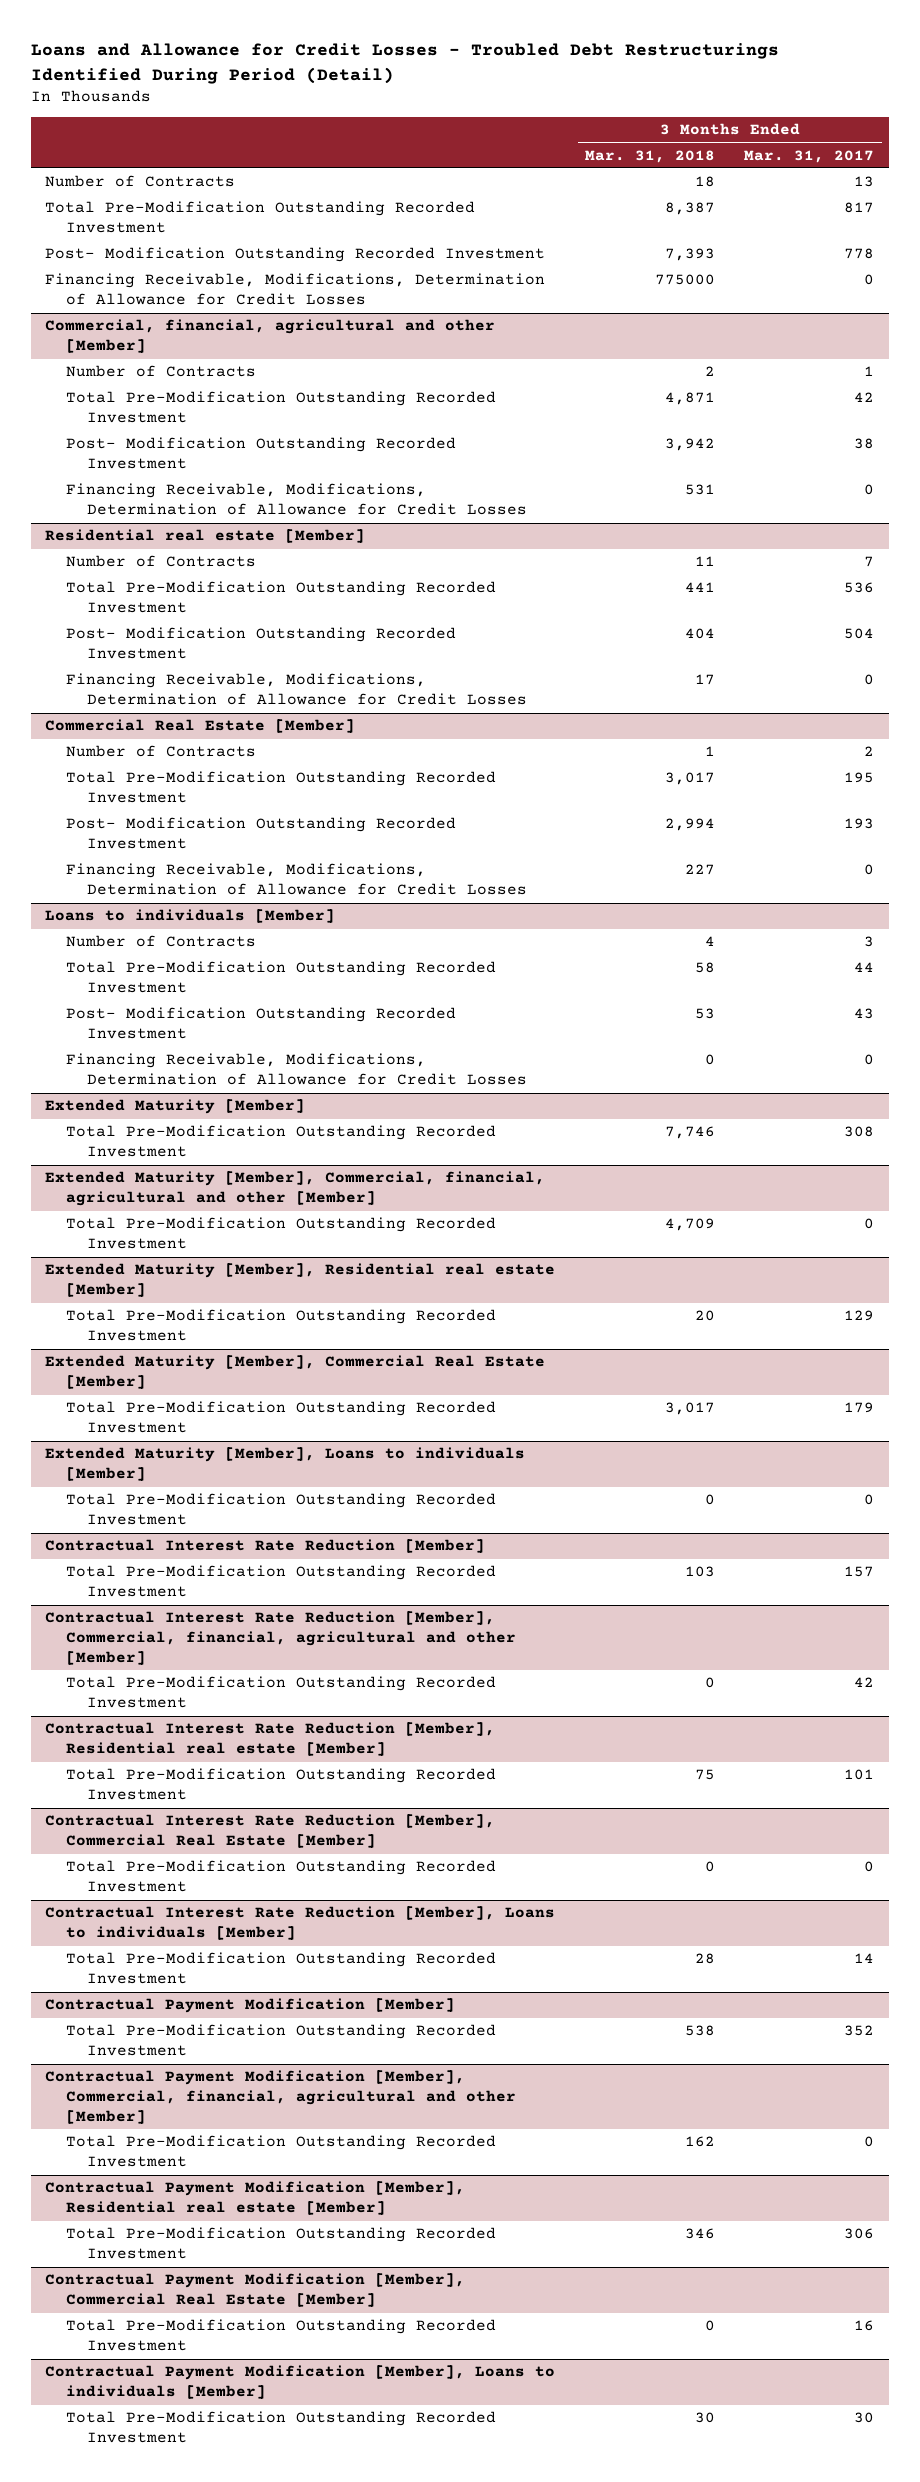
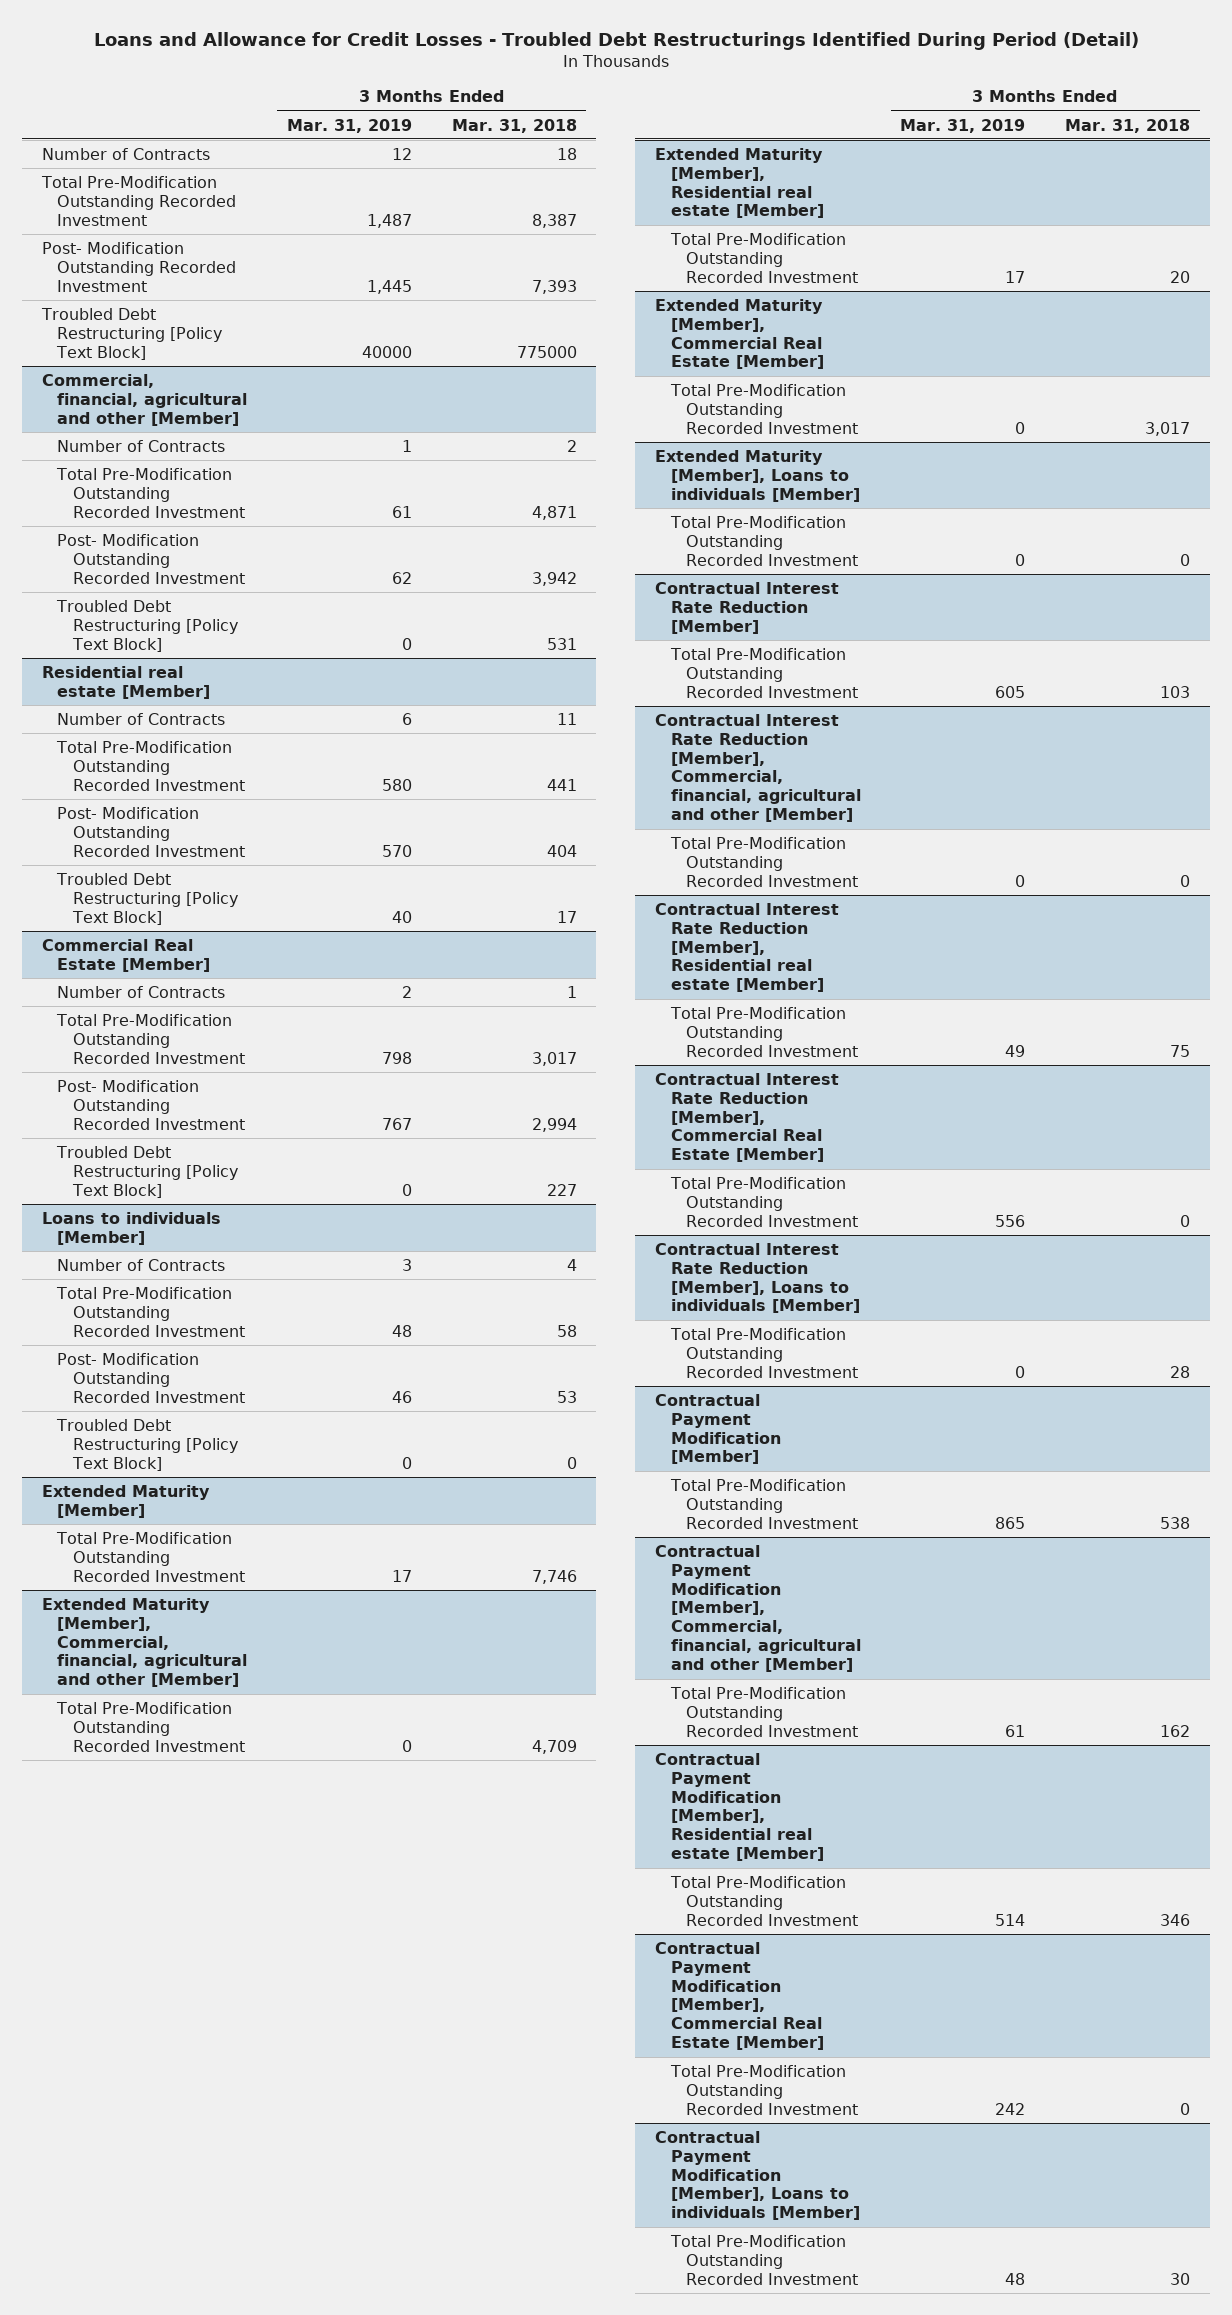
- | 3 Months Ended Mar. 31, 2018 | 3 Months Ended Mar. 31, 2017
+ | 3 Months Ended Mar. 31, 2019 | 3 Months Ended Mar. 31, 2018
- Financing Receivable, Modifications, Determination of Allowance for Credit Losses | 775000 | 0
+ Troubled Debt Restructuring [Policy Text Block] | 40000 | 775000
@ Commercial, financial, agricultural and other [Member]
- Financing Receivable, Modifications, Determination of Allowance for Credit Losses | 531 | 0
+ Troubled Debt Restructuring [Policy Text Block] | 0 | 531
@ Residential real estate [Member]
- Financing Receivable, Modifications, Determination of Allowance for Credit Losses | 17 | 0
+ Troubled Debt Restructuring [Policy Text Block] | 40 | 17
@ Commercial Real Estate [Member]
- Financing Receivable, Modifications, Determination of Allowance for Credit Losses | 227 | 0
+ Troubled Debt Restructuring [Policy Text Block] | 0 | 227
@ Loans to individuals [Member]
- Financing Receivable, Modifications, Determination of Allowance for Credit Losses | 0 | 0
+ Troubled Debt Restructuring [Policy Text Block] | 0 | 0

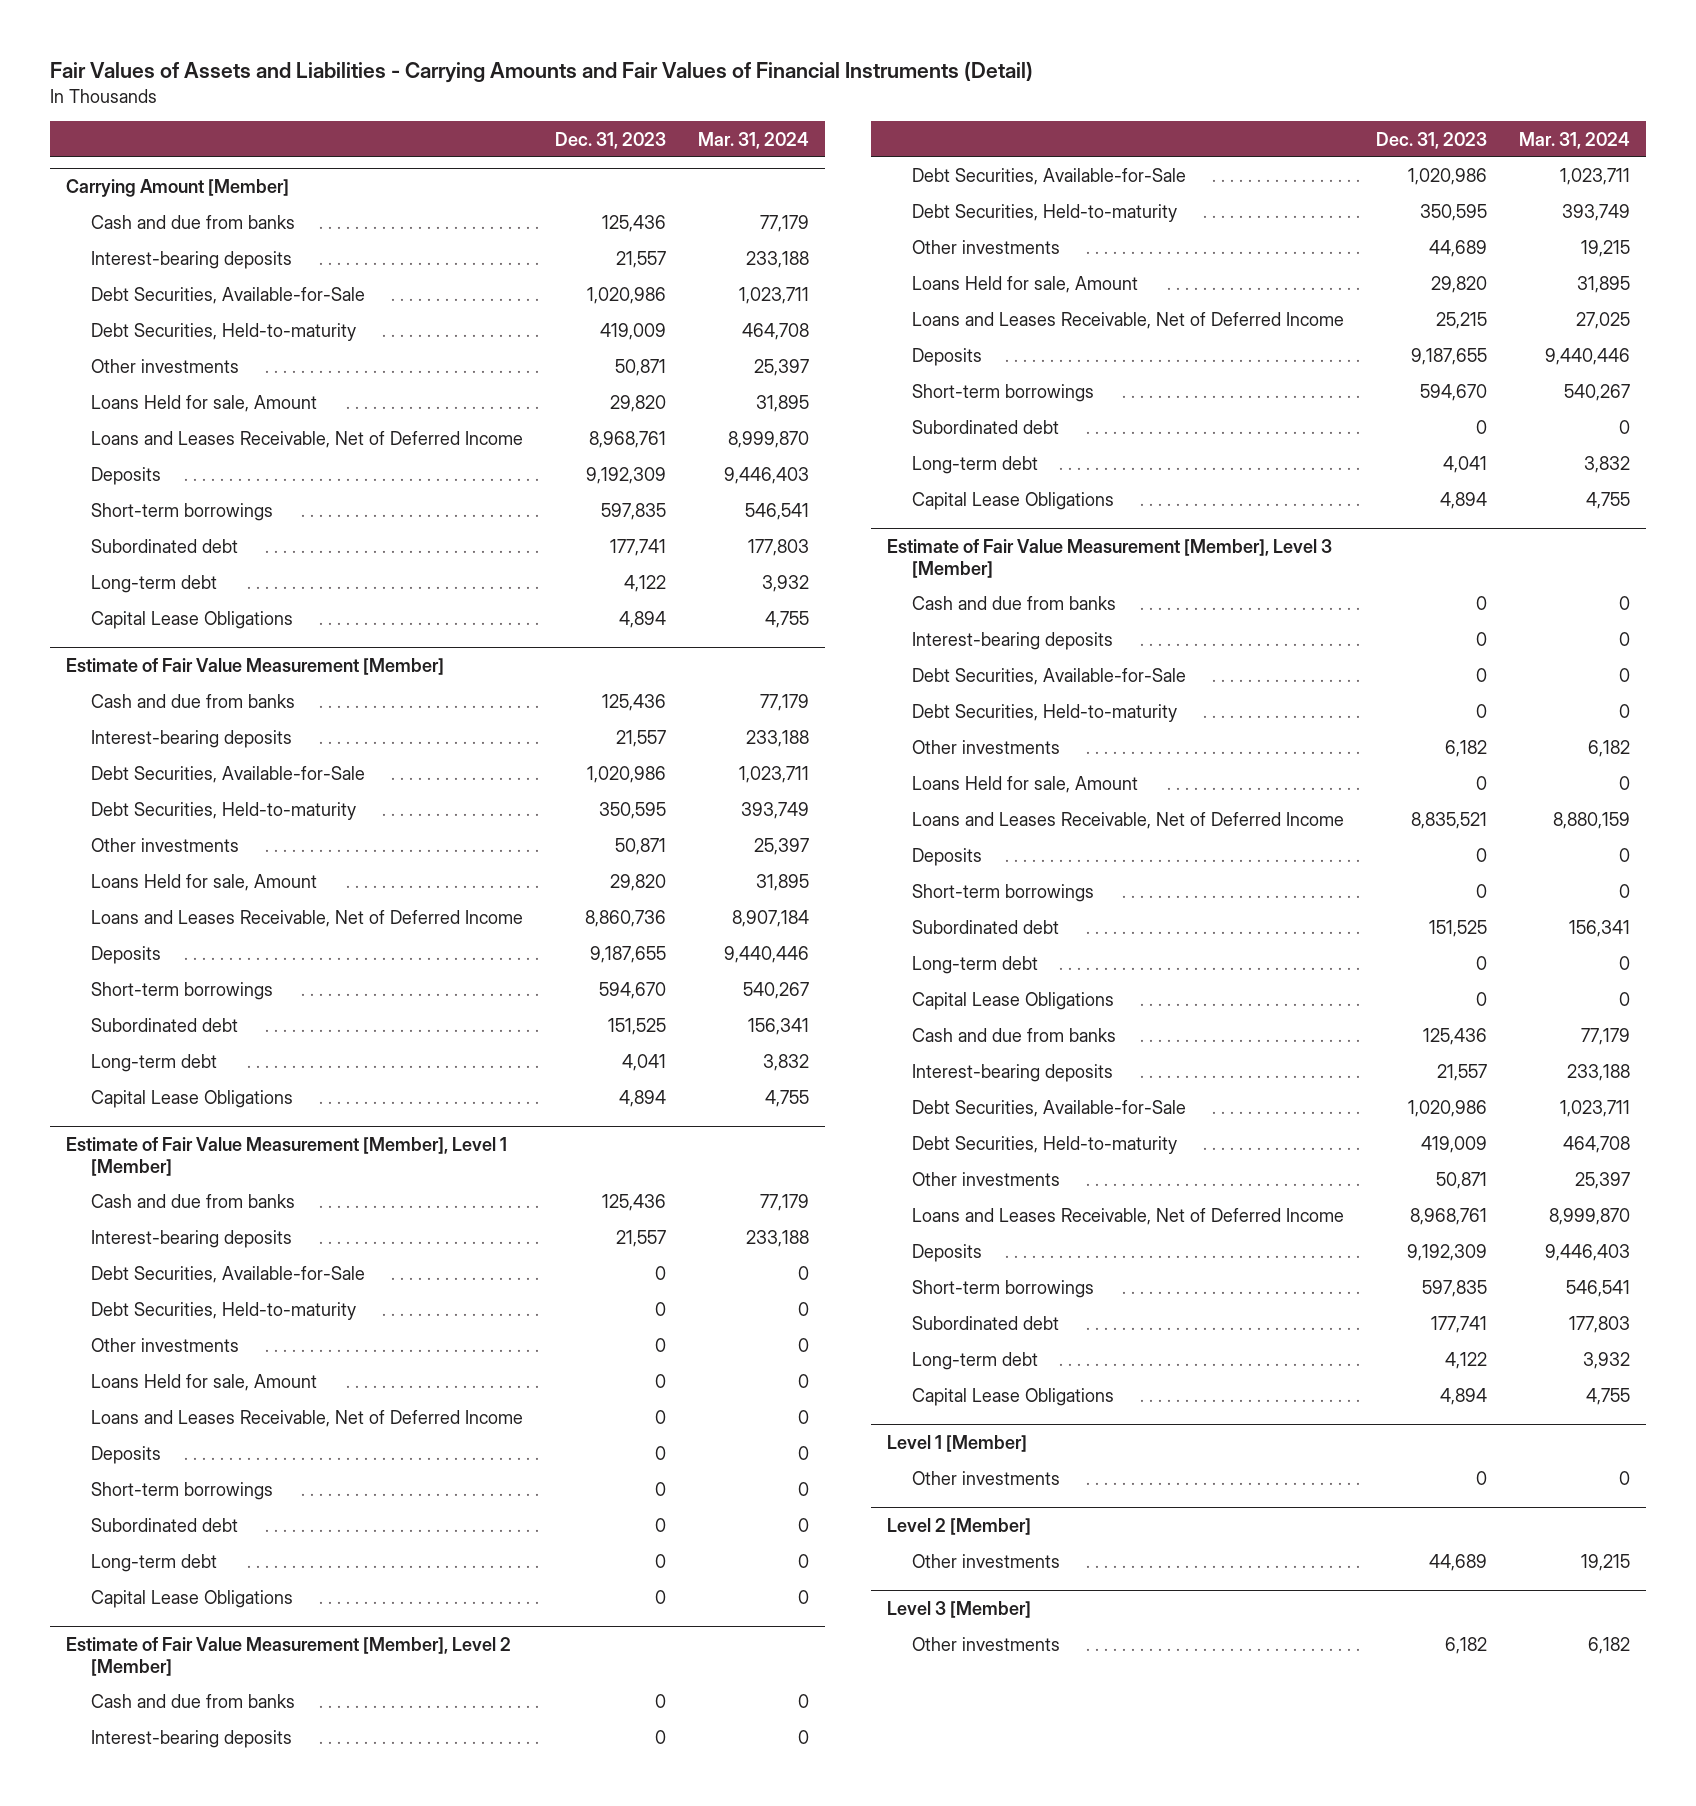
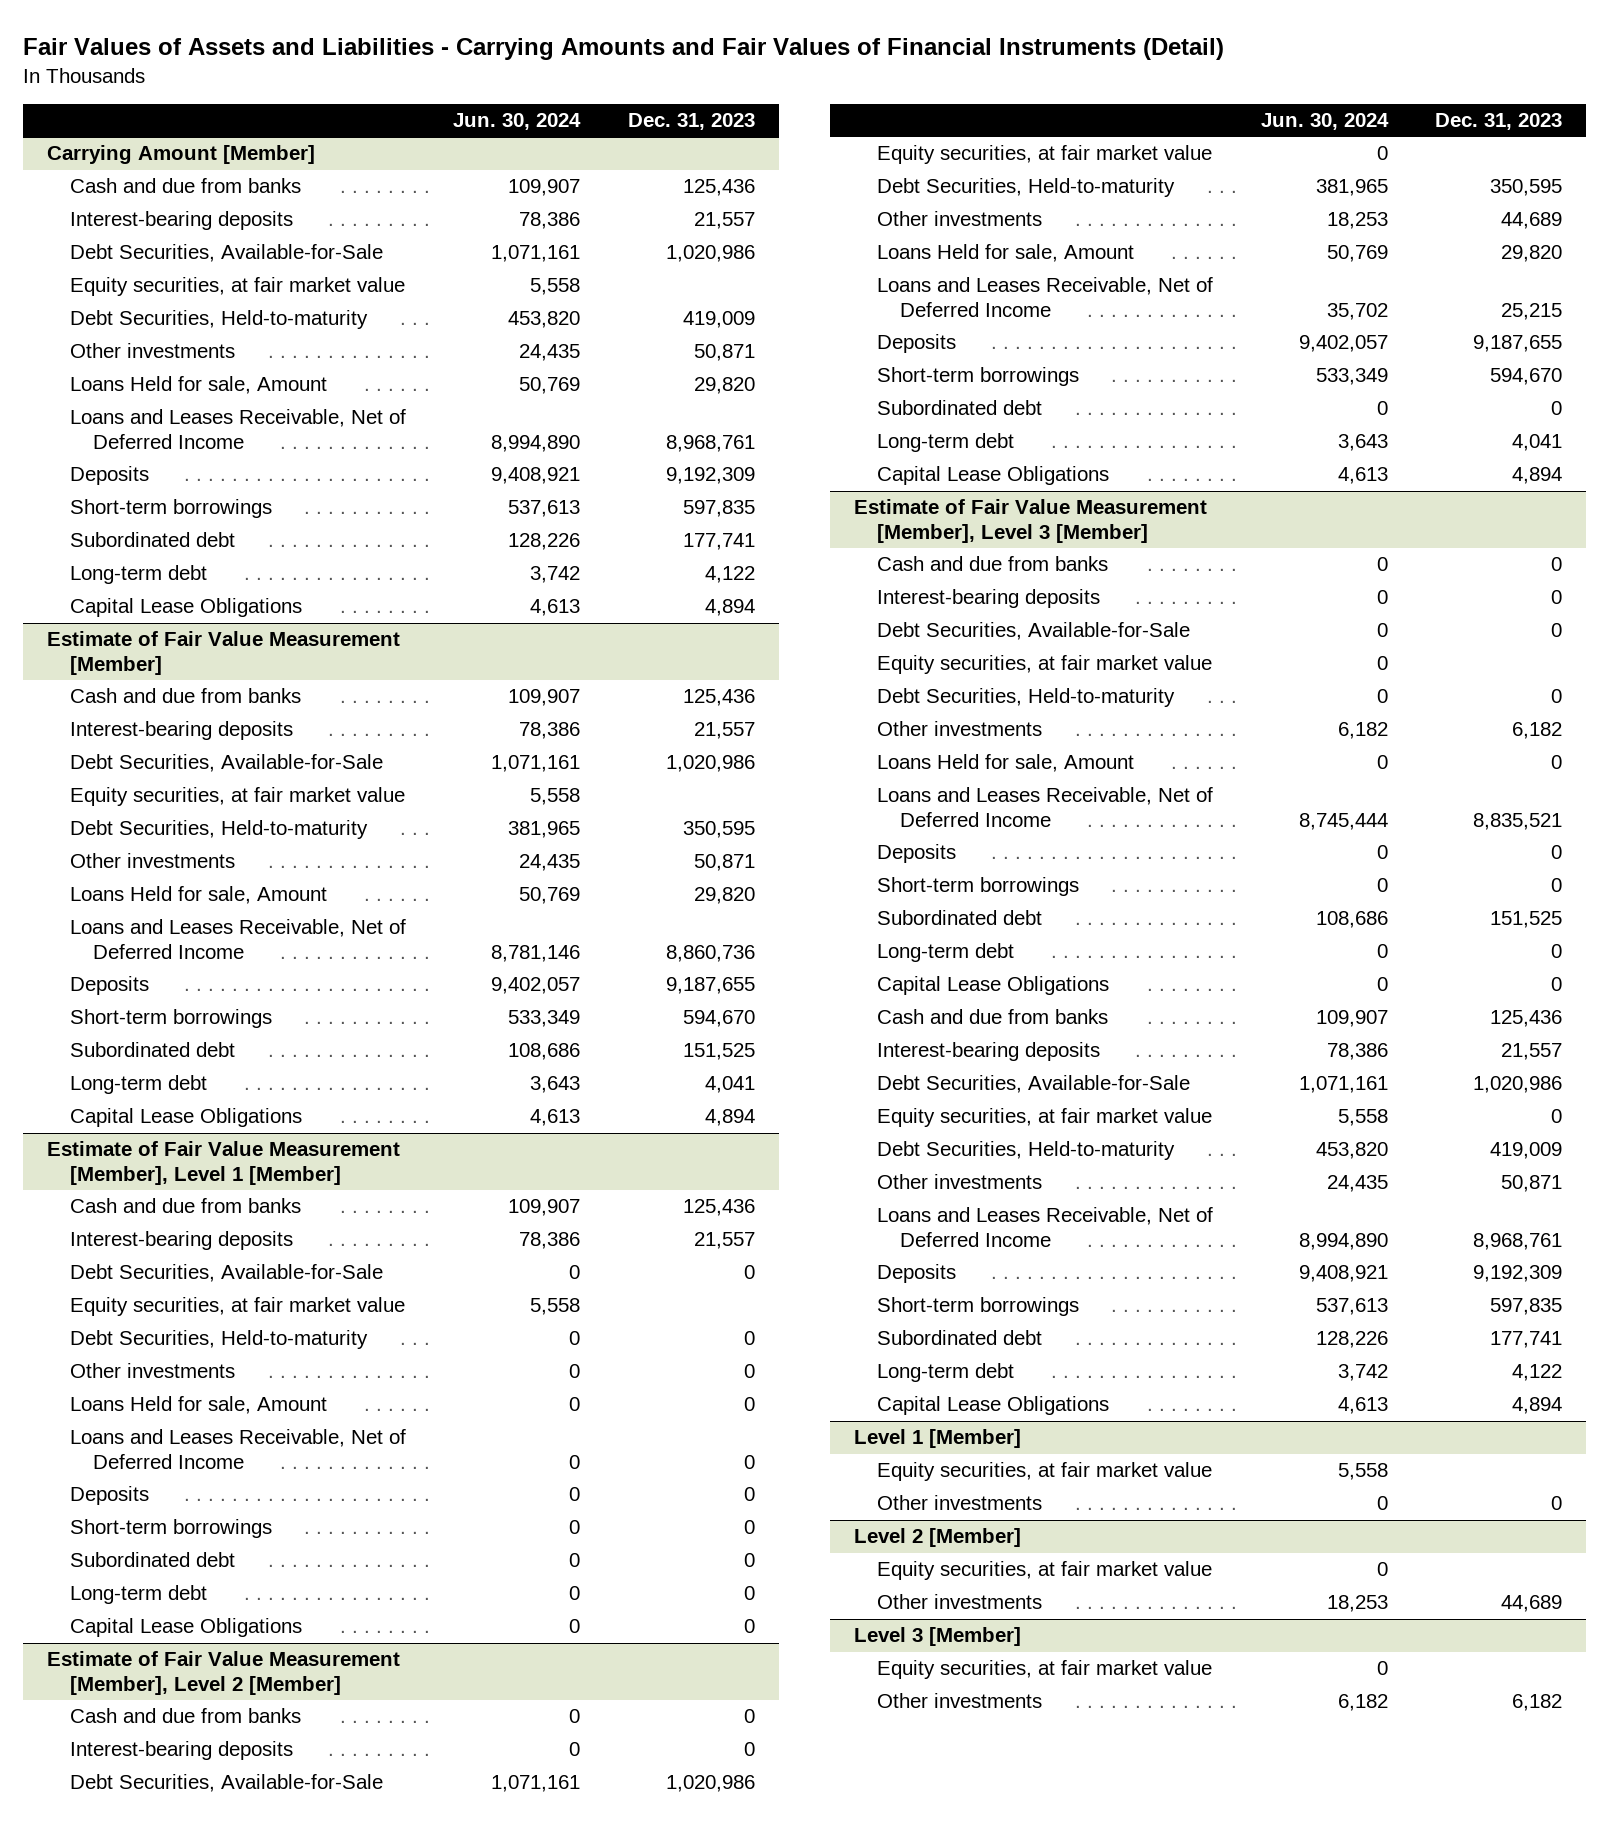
- | Dec. 31, 2023 | Mar. 31, 2024
+ | Jun. 30, 2024 | Dec. 31, 2023
@ Carrying Amount [Member]
+ Equity securities, at fair market value | 5,558 |
@ Estimate of Fair Value Measurement [Member]
+ Equity securities, at fair market value | 5,558 |
@ Estimate of Fair Value Measurement [Member], Level 1 [Member]
+ Equity securities, at fair market value | 5,558 |
@ Estimate of Fair Value Measurement [Member], Level 2 [Member]
+ Equity securities, at fair market value | 0 |
@ Estimate of Fair Value Measurement [Member], Level 3 [Member]
+ Equity securities, at fair market value | 0 |
+ Equity securities, at fair market value | 5,558 | 0
@ Level 1 [Member]
+ Equity securities, at fair market value | 5,558 |
@ Level 2 [Member]
+ Equity securities, at fair market value | 0 |
@ Level 3 [Member]
+ Equity securities, at fair market value | 0 |

